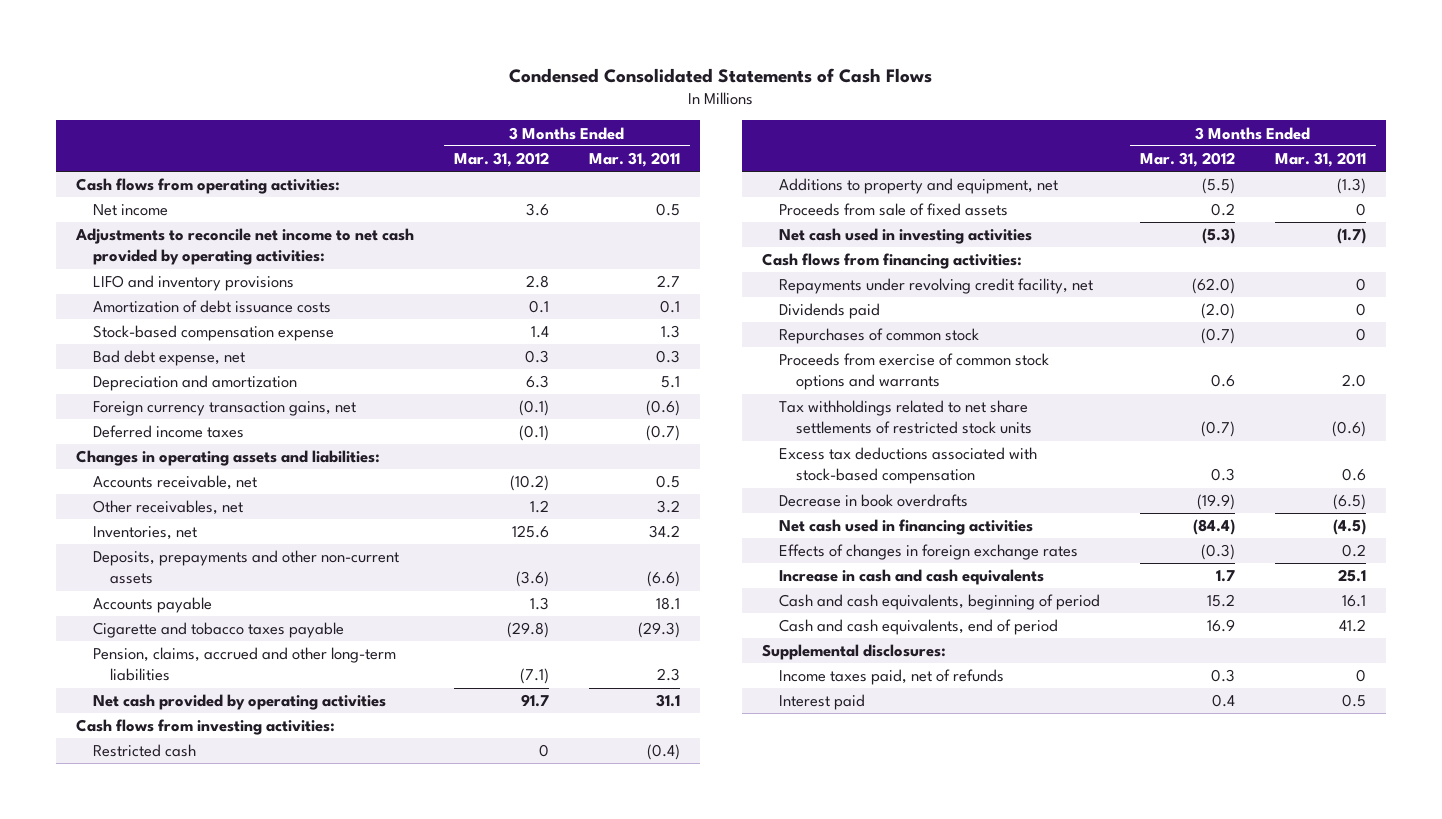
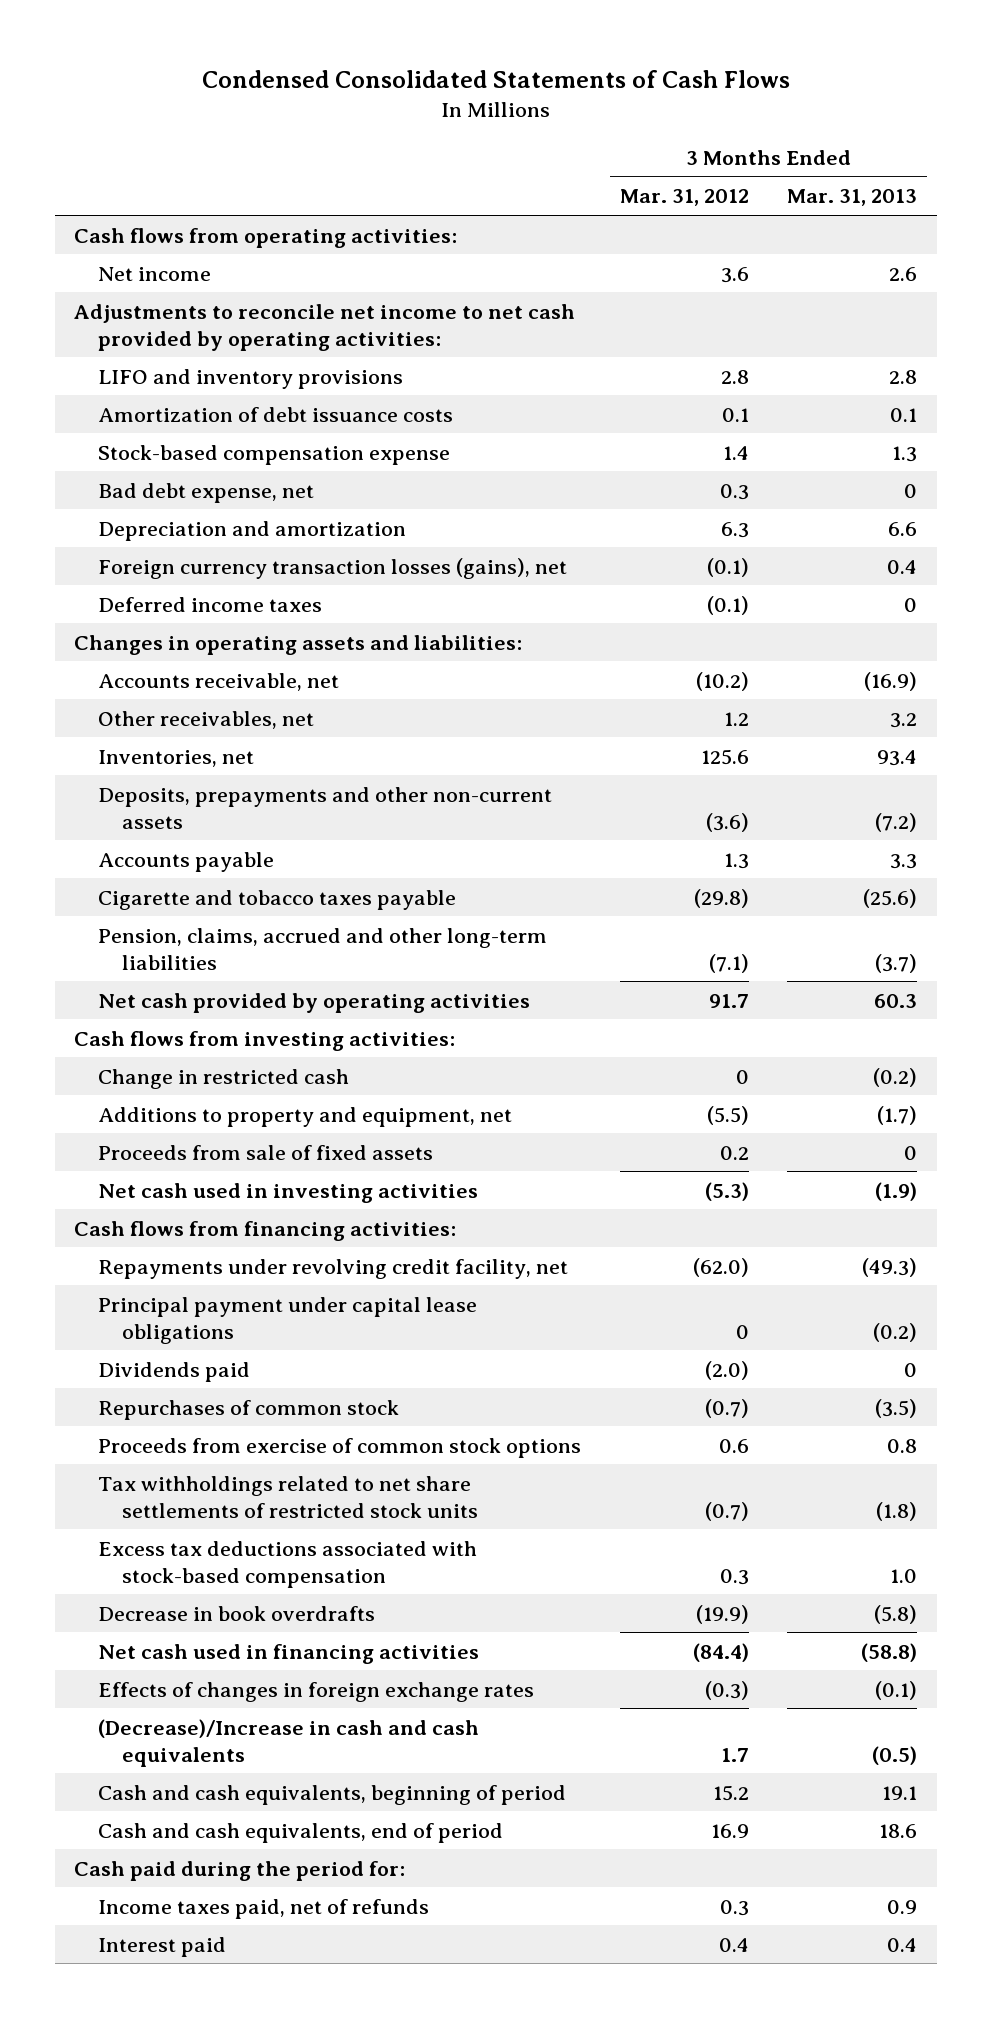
- | 3 Months Ended Mar. 31, 2012 | 3 Months Ended Mar. 31, 2011
+ | 3 Months Ended Mar. 31, 2012 | 3 Months Ended Mar. 31, 2013
- Foreign currency transaction gains, net | (0.1) | (0.6)
+ Foreign currency transaction losses (gains), net | (0.1) | 0.4
- Restricted cash | 0 | (0.4)
+ Change in restricted cash | 0 | (0.2)
+ Principal payment under capital lease obligations | 0 | (0.2)
- Proceeds from exercise of common stock options and warrants | 0.6 | 2.0
+ Proceeds from exercise of common stock options | 0.6 | 0.8
- Increase in cash and cash equivalents | 1.7 | 25.1
+ (Decrease)/Increase in cash and cash equivalents | 1.7 | (0.5)
- Supplemental disclosures:
+ Cash paid during the period for:

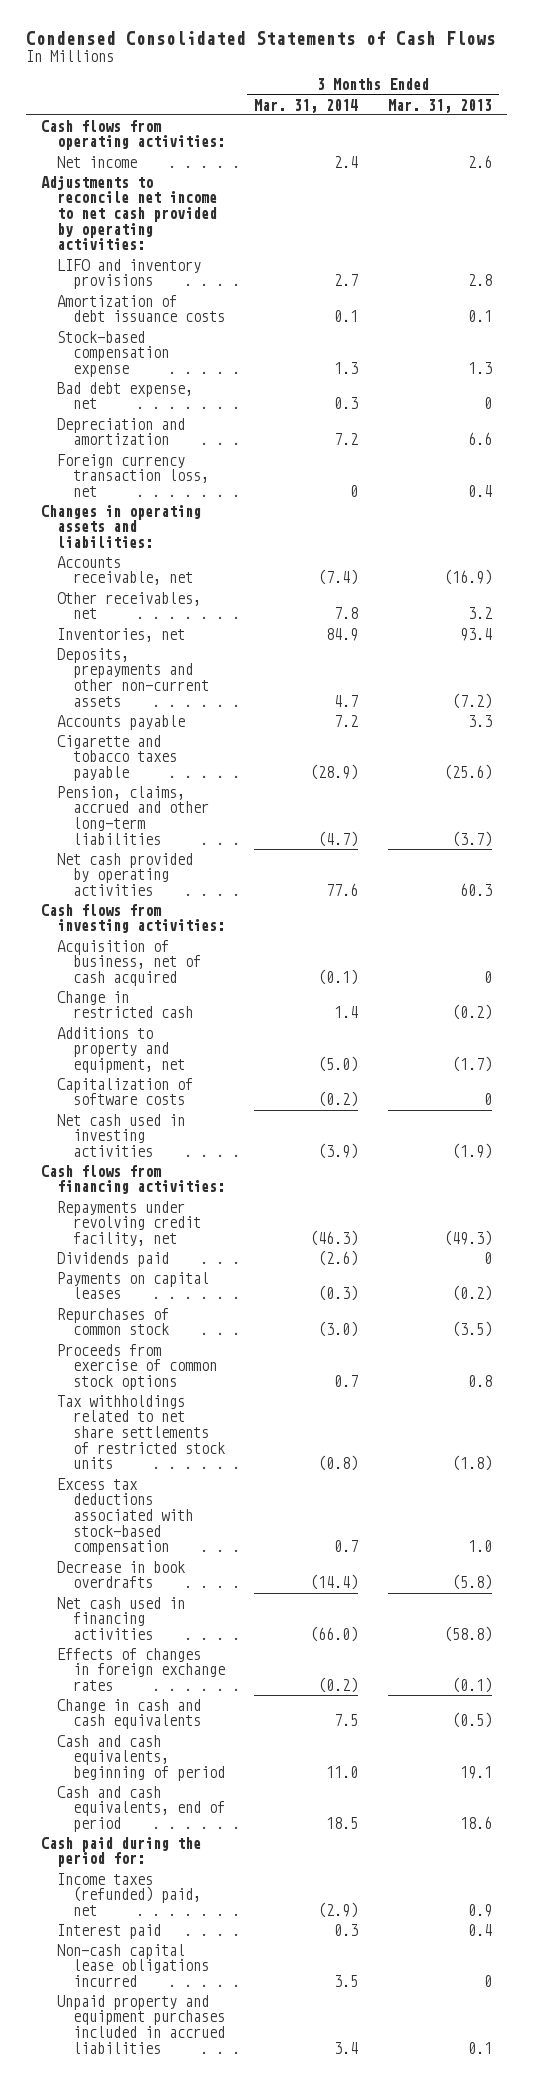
- | 3 Months Ended Mar. 31, 2012 | 3 Months Ended Mar. 31, 2013
+ | 3 Months Ended Mar. 31, 2014 | 3 Months Ended Mar. 31, 2013
- Foreign currency transaction losses (gains), net | (0.1) | 0.4
- Deferred income taxes | (0.1) | 0
+ Foreign currency transaction loss, net | 0 | 0.4
+ Acquisition of business, net of cash acquired | (0.1) | 0
- Proceeds from sale of fixed assets | 0.2 | 0
+ Capitalization of software costs | (0.2) | 0
- Principal payment under capital lease obligations | 0 | (0.2)
+ Payments on capital leases | (0.3) | (0.2)
- (Decrease)/Increase in cash and cash equivalents | 1.7 | (0.5)
+ Change in cash and cash equivalents | 7.5 | (0.5)
- Income taxes paid, net of refunds | 0.3 | 0.9
+ Income taxes (refunded) paid, net | (2.9) | 0.9
+ Non-cash capital lease obligations incurred | 3.5 | 0
+ Unpaid property and equipment purchases included in accrued liabilities | 3.4 | 0.1

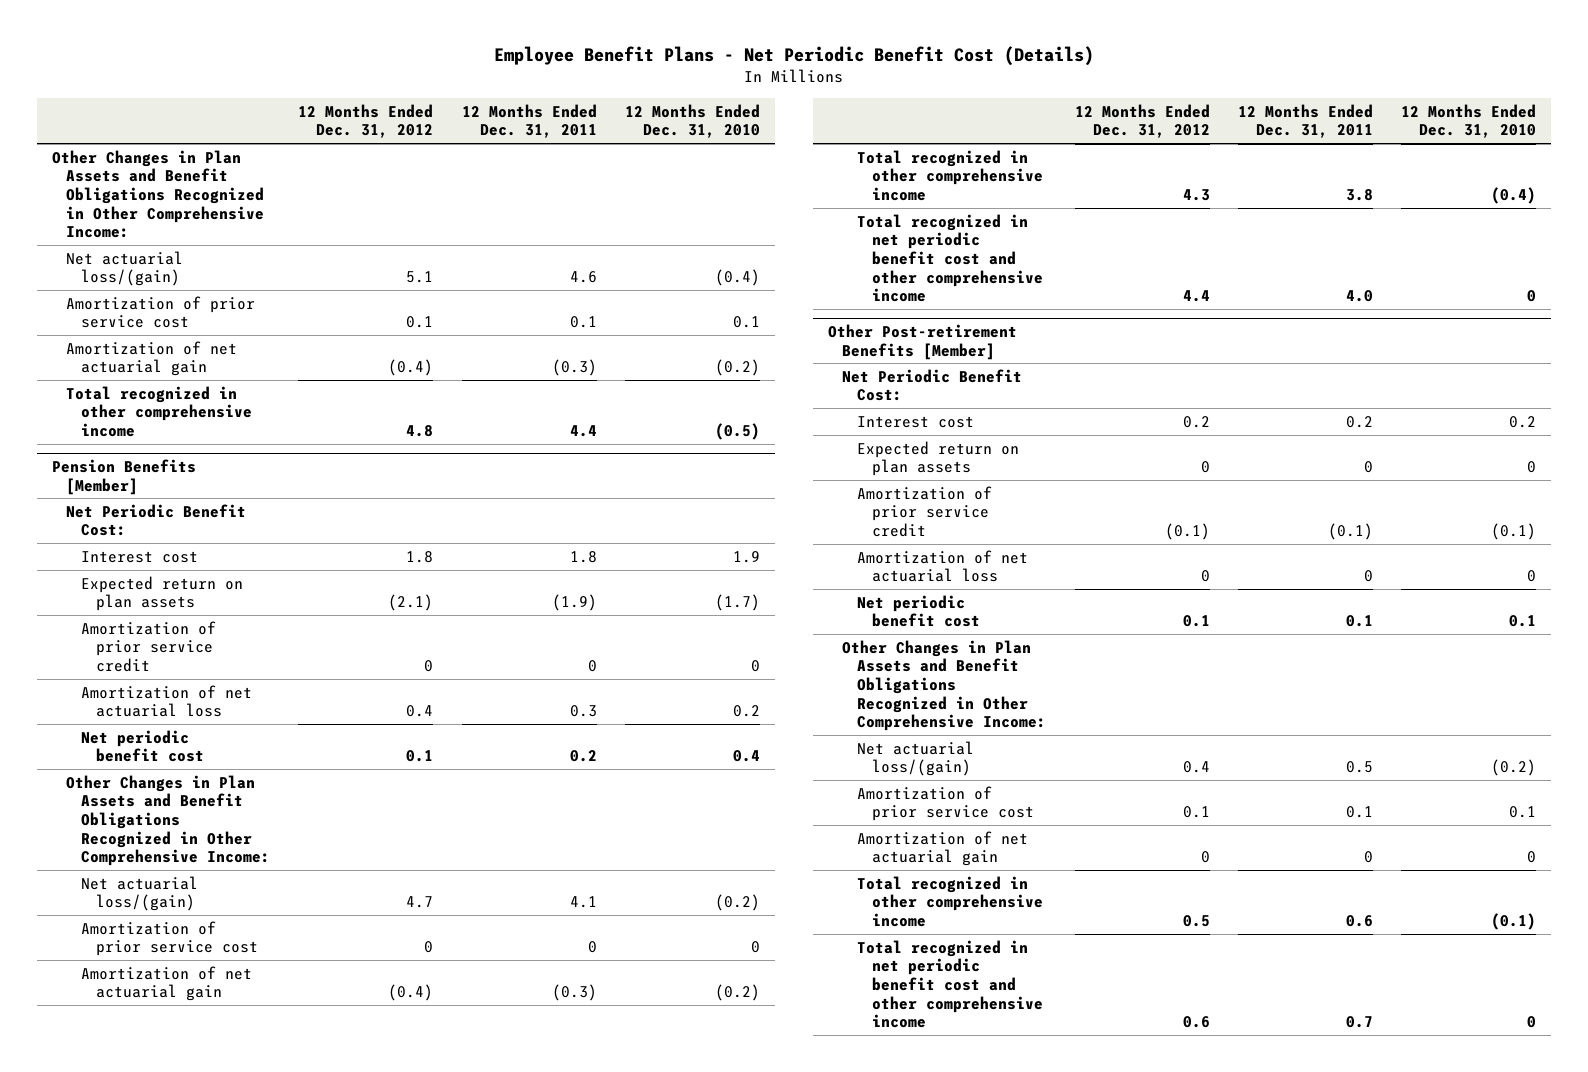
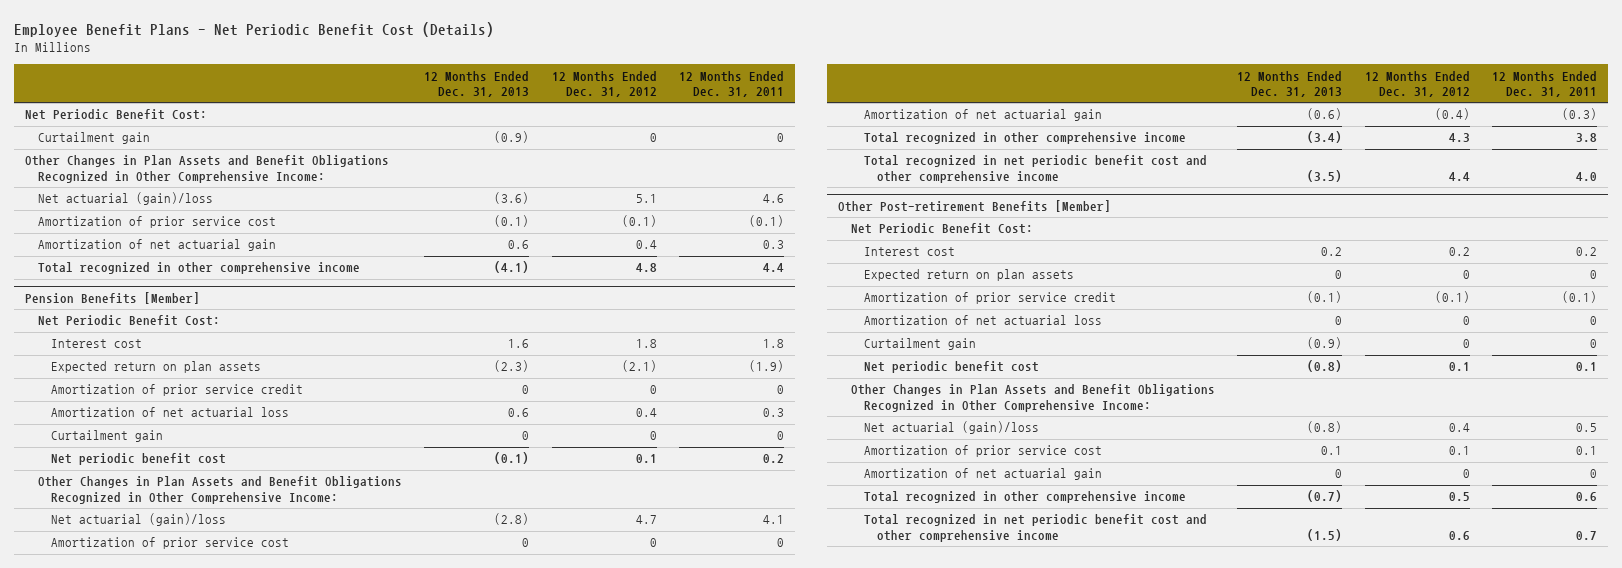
- | 12 Months Ended Dec. 31, 2012 | 12 Months Ended Dec. 31, 2011 | 12 Months Ended Dec. 31, 2010
+ | 12 Months Ended Dec. 31, 2013 | 12 Months Ended Dec. 31, 2012 | 12 Months Ended Dec. 31, 2011
+ Net Periodic Benefit Cost:
+ Curtailment gain | (0.9) | 0 | 0
- Net actuarial loss/(gain) | 5.1 | 4.6 | (0.4)
- Amortization of prior service cost | 0.1 | 0.1 | 0.1
- Amortization of net actuarial gain | (0.4) | (0.3) | (0.2)
+ Net actuarial (gain)/loss | (3.6) | 5.1 | 4.6
+ Amortization of prior service cost | (0.1) | (0.1) | (0.1)
+ Amortization of net actuarial gain | 0.6 | 0.4 | 0.3
@ Pension Benefits [Member]
+ Curtailment gain | 0 | 0 | 0
- Net actuarial loss/(gain) | 4.7 | 4.1 | (0.2)
+ Net actuarial (gain)/loss | (2.8) | 4.7 | 4.1
@ Other Post-retirement Benefits [Member]
+ Curtailment gain | (0.9) | 0 | 0
- Net actuarial loss/(gain) | 0.4 | 0.5 | (0.2)
+ Net actuarial (gain)/loss | (0.8) | 0.4 | 0.5

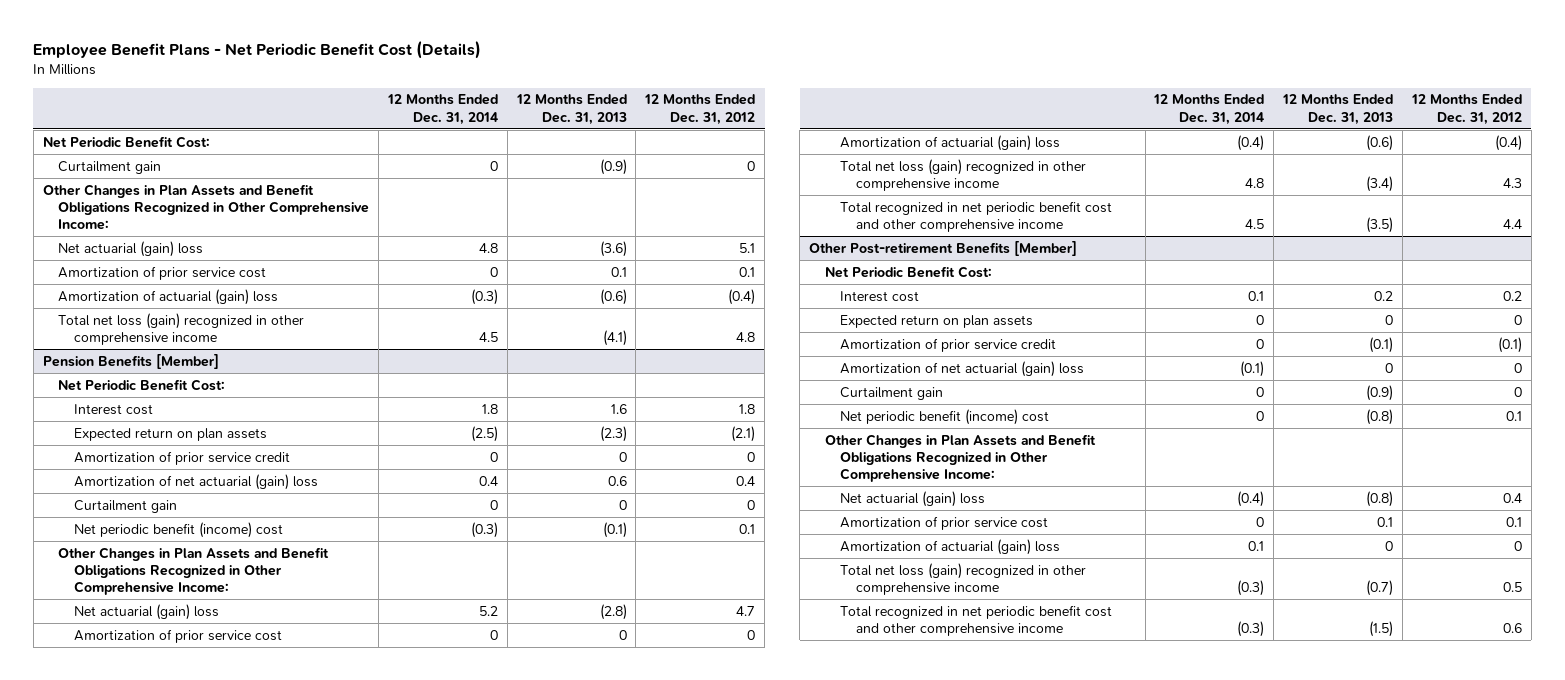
- | 12 Months Ended Dec. 31, 2013 | 12 Months Ended Dec. 31, 2012 | 12 Months Ended Dec. 31, 2011
+ | 12 Months Ended Dec. 31, 2014 | 12 Months Ended Dec. 31, 2013 | 12 Months Ended Dec. 31, 2012
- Net actuarial (gain)/loss | (3.6) | 5.1 | 4.6
- Amortization of prior service cost | (0.1) | (0.1) | (0.1)
- Amortization of net actuarial gain | 0.6 | 0.4 | 0.3
- Total recognized in other comprehensive income | (4.1) | 4.8 | 4.4
+ Net actuarial (gain) loss | 4.8 | (3.6) | 5.1
+ Amortization of prior service cost | 0 | 0.1 | 0.1
+ Amortization of actuarial (gain) loss | (0.3) | (0.6) | (0.4)
+ Total net loss (gain) recognized in other comprehensive income | 4.5 | (4.1) | 4.8
@ Pension Benefits [Member]
- Amortization of net actuarial loss | 0.6 | 0.4 | 0.3
+ Amortization of net actuarial (gain) loss | 0.4 | 0.6 | 0.4
- Net periodic benefit cost | (0.1) | 0.1 | 0.2
+ Net periodic benefit (income) cost | (0.3) | (0.1) | 0.1
- Net actuarial (gain)/loss | (2.8) | 4.7 | 4.1
+ Net actuarial (gain) loss | 5.2 | (2.8) | 4.7
- Amortization of net actuarial gain | (0.6) | (0.4) | (0.3)
- Total recognized in other comprehensive income | (3.4) | 4.3 | 3.8
+ Amortization of actuarial (gain) loss | (0.4) | (0.6) | (0.4)
+ Total net loss (gain) recognized in other comprehensive income | 4.8 | (3.4) | 4.3
@ Other Post-retirement Benefits [Member]
- Amortization of net actuarial loss | 0 | 0 | 0
+ Amortization of net actuarial (gain) loss | (0.1) | 0 | 0
- Net periodic benefit cost | (0.8) | 0.1 | 0.1
+ Net periodic benefit (income) cost | 0 | (0.8) | 0.1
- Net actuarial (gain)/loss | (0.8) | 0.4 | 0.5
+ Net actuarial (gain) loss | (0.4) | (0.8) | 0.4
- Amortization of net actuarial gain | 0 | 0 | 0
- Total recognized in other comprehensive income | (0.7) | 0.5 | 0.6
+ Amortization of actuarial (gain) loss | 0.1 | 0 | 0
+ Total net loss (gain) recognized in other comprehensive income | (0.3) | (0.7) | 0.5

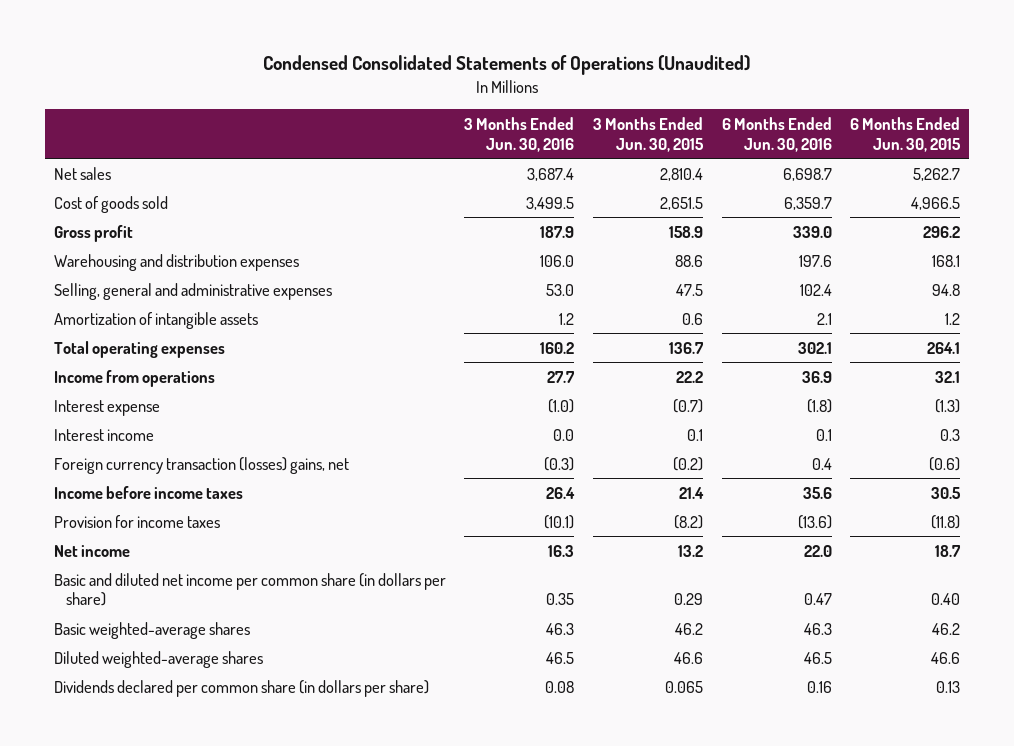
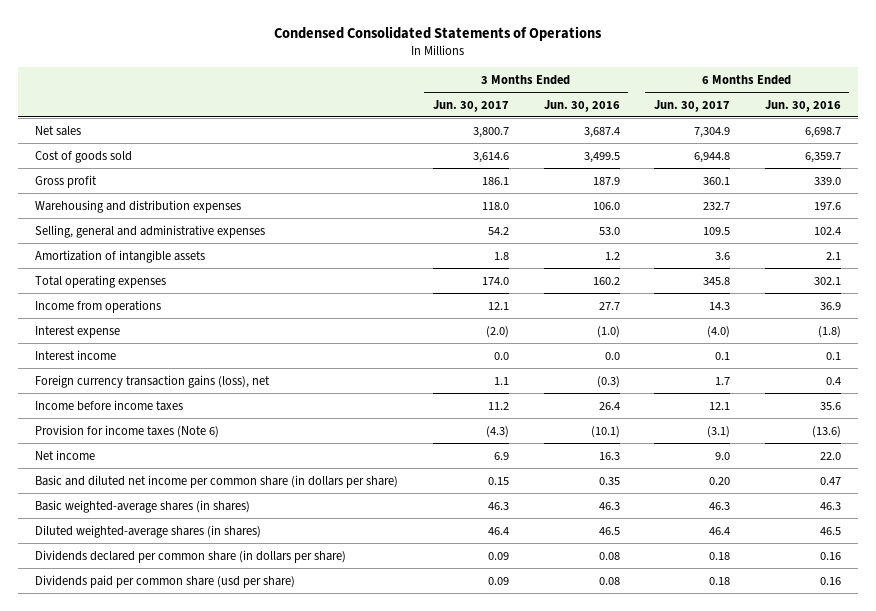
- Condensed Consolidated Statements of Operations (Unaudited)
+ Condensed Consolidated Statements of Operations
- | 3 Months Ended Jun. 30, 2016 | 3 Months Ended Jun. 30, 2015 | 6 Months Ended Jun. 30, 2016 | 6 Months Ended Jun. 30, 2015
+ | 3 Months Ended Jun. 30, 2017 | 3 Months Ended Jun. 30, 2016 | 6 Months Ended Jun. 30, 2017 | 6 Months Ended Jun. 30, 2016
- Foreign currency transaction (losses) gains, net | (0.3) | (0.2) | 0.4 | (0.6)
+ Foreign currency transaction gains (loss), net | 1.1 | (0.3) | 1.7 | 0.4
- Provision for income taxes | (10.1) | (8.2) | (13.6) | (11.8)
+ Provision for income taxes (Note 6) | (4.3) | (10.1) | (3.1) | (13.6)
- Basic weighted-average shares | 46.3 | 46.2 | 46.3 | 46.2
- Diluted weighted-average shares | 46.5 | 46.6 | 46.5 | 46.6
+ Basic weighted-average shares (in shares) | 46.3 | 46.3 | 46.3 | 46.3
+ Diluted weighted-average shares (in shares) | 46.4 | 46.5 | 46.4 | 46.5
+ Dividends paid per common share (usd per share) | 0.09 | 0.08 | 0.18 | 0.16

